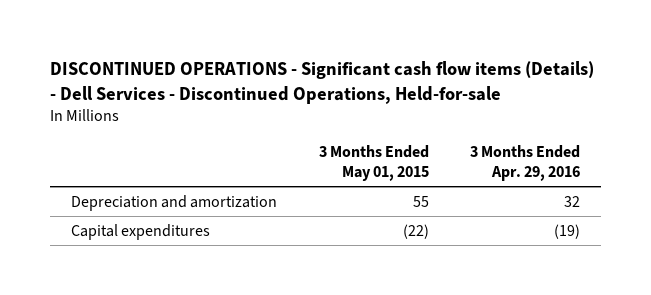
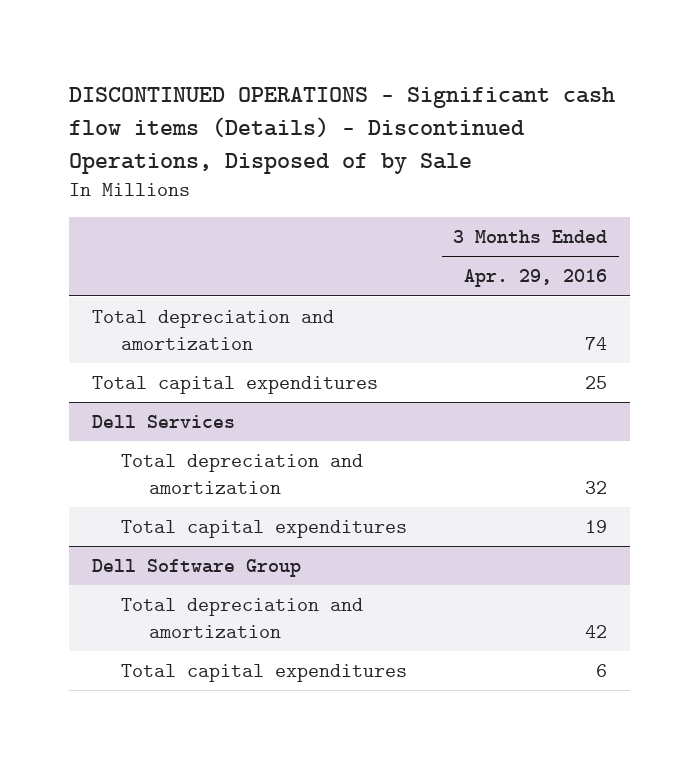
- DISCONTINUED OPERATIONS - Significant cash flow items (Details) - Dell Services - Discontinued Operations, Held-for-sale
+ DISCONTINUED OPERATIONS - Significant cash flow items (Details) - Discontinued Operations, Disposed of by Sale
- | 3 Months Ended May 01, 2015 | 3 Months Ended Apr. 29, 2016
+ | 3 Months Ended Apr. 29, 2016
- Depreciation and amortization | 55 | 32
- Capital expenditures | (22) | (19)
+ Total depreciation and amortization | 74
+ Total capital expenditures | 25
+ Dell Services
+ Total depreciation and amortization | 32
+ Total capital expenditures | 19
+ Dell Software Group
+ Total depreciation and amortization | 42
+ Total capital expenditures | 6

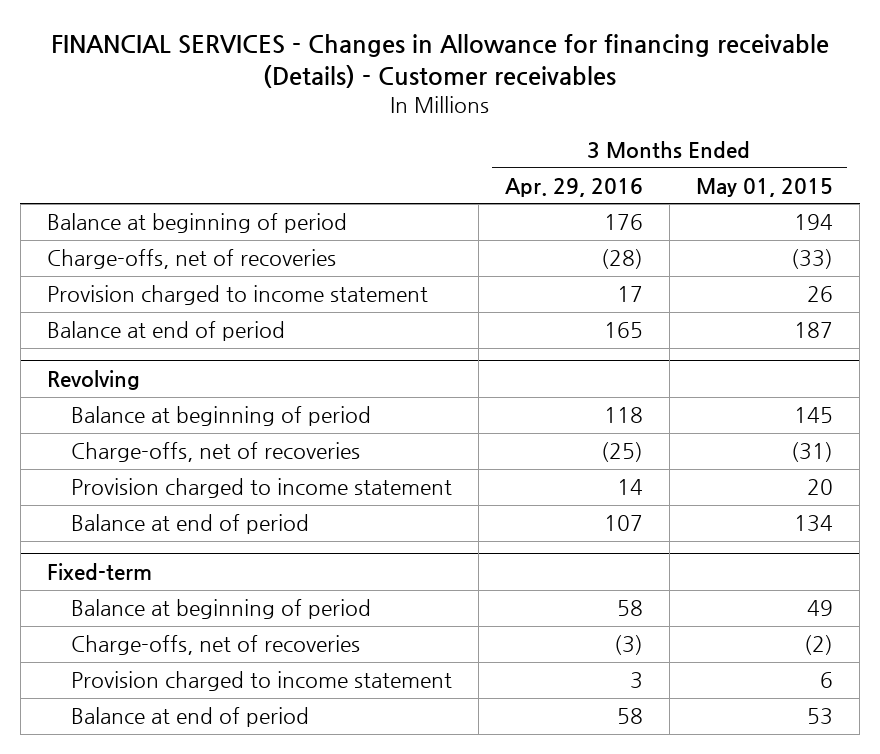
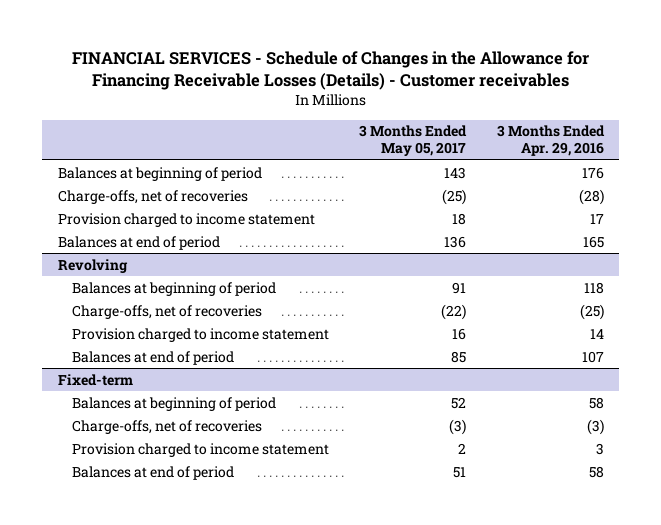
- FINANCIAL SERVICES - Changes in Allowance for financing receivable (Details) - Customer receivables
+ FINANCIAL SERVICES - Schedule of Changes in the Allowance for Financing Receivable Losses (Details) - Customer receivables
- | 3 Months Ended Apr. 29, 2016 | 3 Months Ended May 01, 2015
+ | 3 Months Ended May 05, 2017 | 3 Months Ended Apr. 29, 2016
- Balance at beginning of period | 176 | 194
+ Balances at beginning of period | 143 | 176
- Balance at end of period | 165 | 187
+ Balances at end of period | 136 | 165
@ Revolving
- Balance at beginning of period | 118 | 145
+ Balances at beginning of period | 91 | 118
- Balance at end of period | 107 | 134
+ Balances at end of period | 85 | 107
@ Fixed-term
- Balance at beginning of period | 58 | 49
+ Balances at beginning of period | 52 | 58
- Balance at end of period | 58 | 53
+ Balances at end of period | 51 | 58

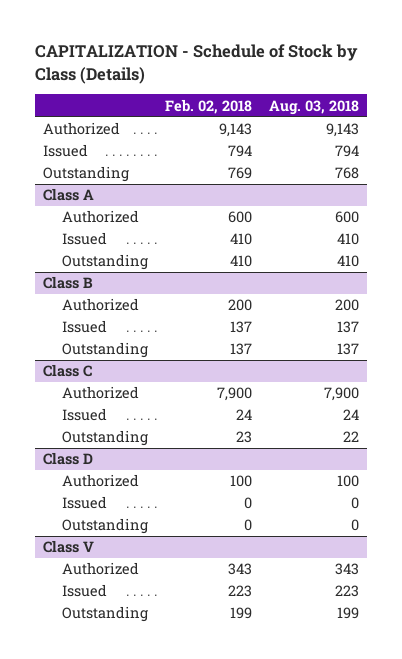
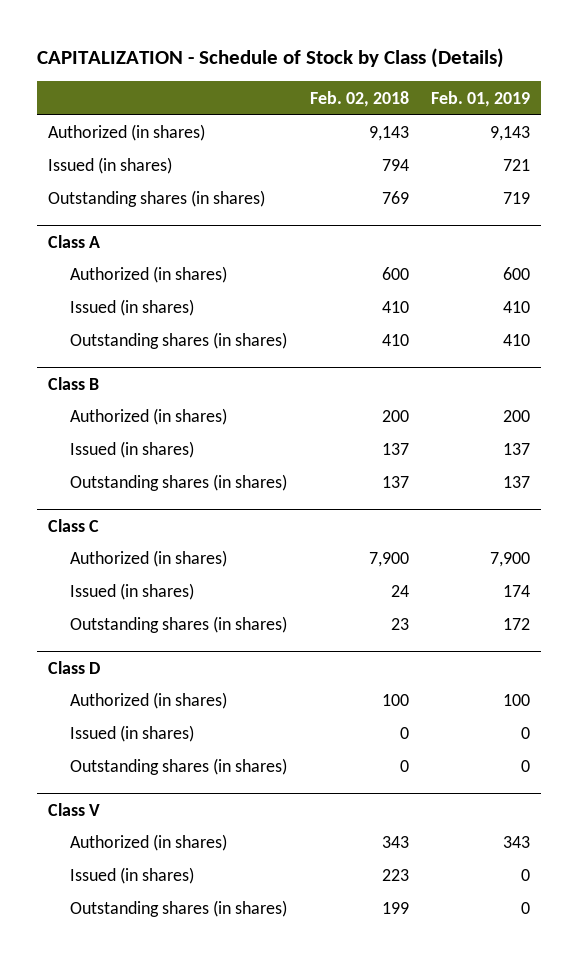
- | Feb. 02, 2018 | Aug. 03, 2018
+ | Feb. 02, 2018 | Feb. 01, 2019
- Authorized | 9,143 | 9,143
- Issued | 794 | 794
- Outstanding | 769 | 768
+ Authorized (in shares) | 9,143 | 9,143
+ Issued (in shares) | 794 | 721
+ Outstanding shares (in shares) | 769 | 719
@ Class A
- Authorized | 600 | 600
- Issued | 410 | 410
- Outstanding | 410 | 410
+ Authorized (in shares) | 600 | 600
+ Issued (in shares) | 410 | 410
+ Outstanding shares (in shares) | 410 | 410
@ Class B
- Authorized | 200 | 200
- Issued | 137 | 137
- Outstanding | 137 | 137
+ Authorized (in shares) | 200 | 200
+ Issued (in shares) | 137 | 137
+ Outstanding shares (in shares) | 137 | 137
@ Class C
- Authorized | 7,900 | 7,900
- Issued | 24 | 24
- Outstanding | 23 | 22
+ Authorized (in shares) | 7,900 | 7,900
+ Issued (in shares) | 24 | 174
+ Outstanding shares (in shares) | 23 | 172
@ Class D
- Authorized | 100 | 100
- Issued | 0 | 0
- Outstanding | 0 | 0
+ Authorized (in shares) | 100 | 100
+ Issued (in shares) | 0 | 0
+ Outstanding shares (in shares) | 0 | 0
@ Class V
- Authorized | 343 | 343
- Issued | 223 | 223
- Outstanding | 199 | 199
+ Authorized (in shares) | 343 | 343
+ Issued (in shares) | 223 | 0
+ Outstanding shares (in shares) | 199 | 0

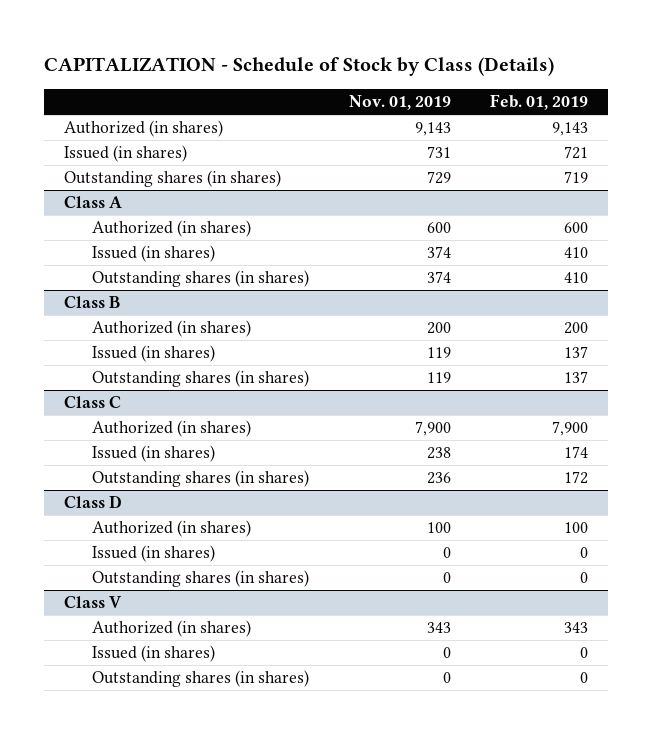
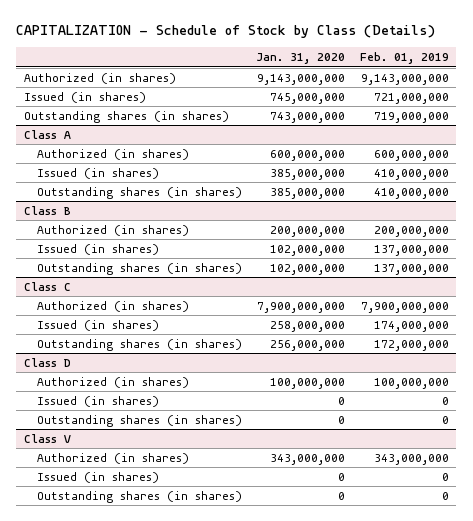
- | Nov. 01, 2019 | Feb. 01, 2019
+ | Jan. 31, 2020 | Feb. 01, 2019
- Authorized (in shares) | 9,143 | 9,143
- Issued (in shares) | 731 | 721
- Outstanding shares (in shares) | 729 | 719
+ Authorized (in shares) | 9,143,000,000 | 9,143,000,000
+ Issued (in shares) | 745,000,000 | 721,000,000
+ Outstanding shares (in shares) | 743,000,000 | 719,000,000
@ Class A
- Authorized (in shares) | 600 | 600
- Issued (in shares) | 374 | 410
- Outstanding shares (in shares) | 374 | 410
+ Authorized (in shares) | 600,000,000 | 600,000,000
+ Issued (in shares) | 385,000,000 | 410,000,000
+ Outstanding shares (in shares) | 385,000,000 | 410,000,000
@ Class B
- Authorized (in shares) | 200 | 200
- Issued (in shares) | 119 | 137
- Outstanding shares (in shares) | 119 | 137
+ Authorized (in shares) | 200,000,000 | 200,000,000
+ Issued (in shares) | 102,000,000 | 137,000,000
+ Outstanding shares (in shares) | 102,000,000 | 137,000,000
@ Class C
- Authorized (in shares) | 7,900 | 7,900
- Issued (in shares) | 238 | 174
- Outstanding shares (in shares) | 236 | 172
+ Authorized (in shares) | 7,900,000,000 | 7,900,000,000
+ Issued (in shares) | 258,000,000 | 174,000,000
+ Outstanding shares (in shares) | 256,000,000 | 172,000,000
@ Class D
- Authorized (in shares) | 100 | 100
+ Authorized (in shares) | 100,000,000 | 100,000,000
@ Class V
- Authorized (in shares) | 343 | 343
+ Authorized (in shares) | 343,000,000 | 343,000,000

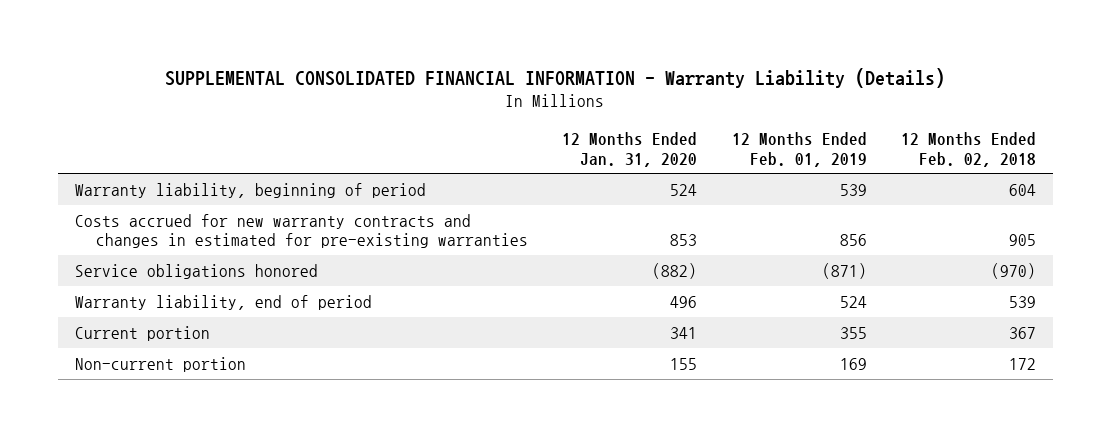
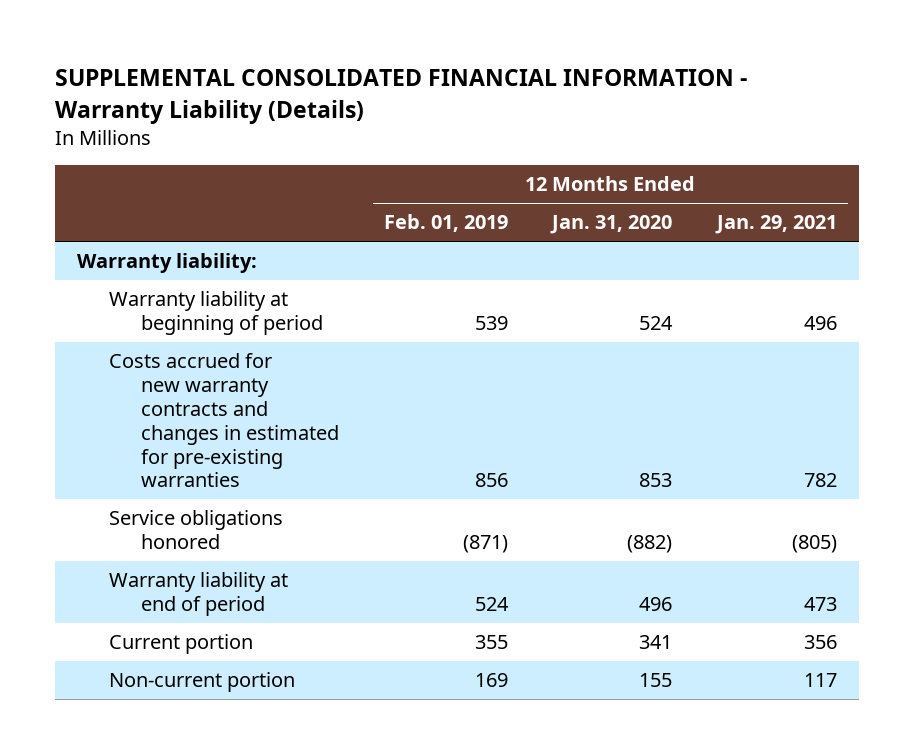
- | 12 Months Ended Jan. 31, 2020 | 12 Months Ended Feb. 01, 2019 | 12 Months Ended Feb. 02, 2018
+ | 12 Months Ended Feb. 01, 2019 | 12 Months Ended Jan. 31, 2020 | 12 Months Ended Jan. 29, 2021
- Warranty liability, beginning of period | 524 | 539 | 604
+ Warranty liability:
+ Warranty liability at beginning of period | 539 | 524 | 496
- Warranty liability, end of period | 496 | 524 | 539
+ Warranty liability at end of period | 524 | 496 | 473

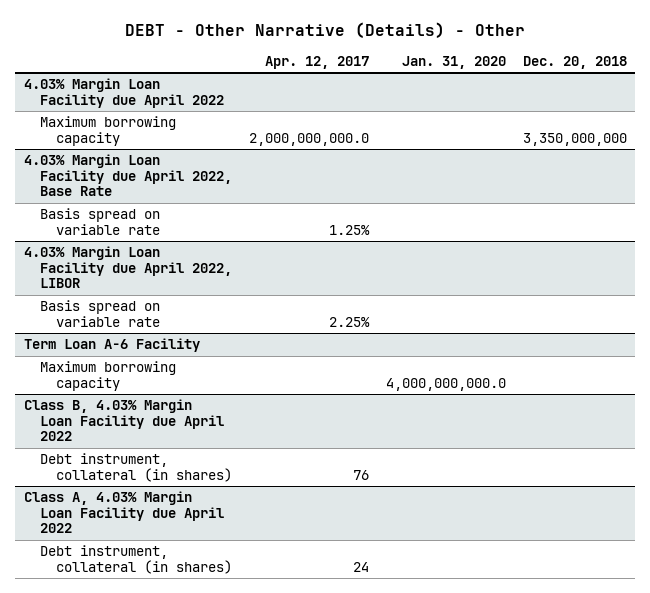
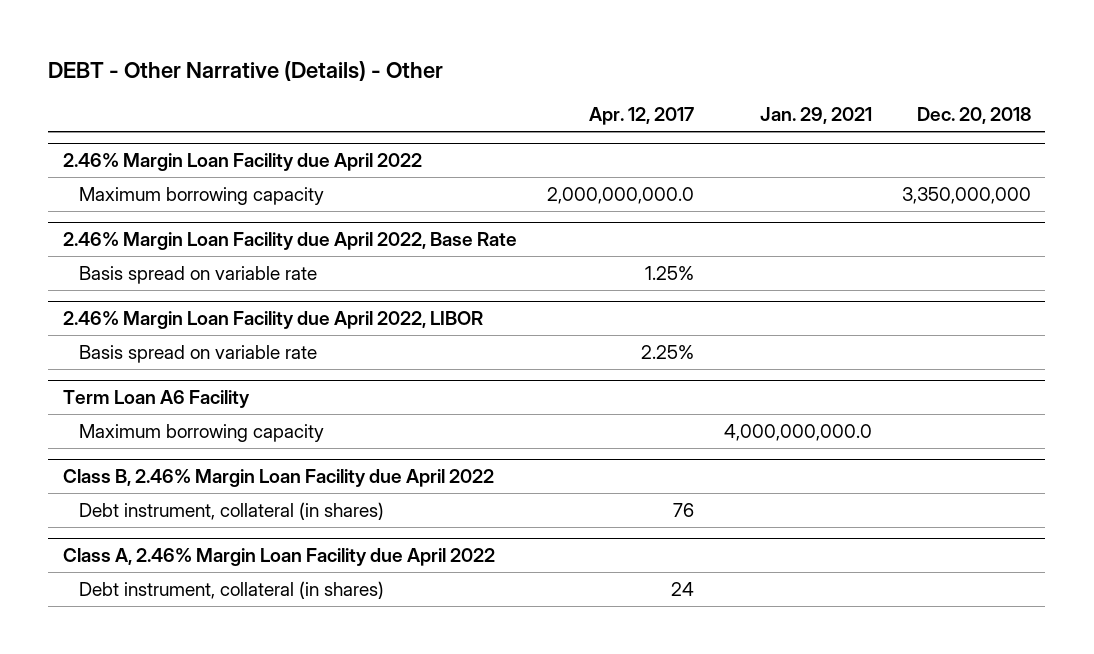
- | Apr. 12, 2017 | Jan. 31, 2020 | Dec. 20, 2018
+ | Apr. 12, 2017 | Jan. 29, 2021 | Dec. 20, 2018
- 4.03% Margin Loan Facility due April 2022
+ 2.46% Margin Loan Facility due April 2022
- 4.03% Margin Loan Facility due April 2022, Base Rate
+ 2.46% Margin Loan Facility due April 2022, Base Rate
- 4.03% Margin Loan Facility due April 2022, LIBOR
+ 2.46% Margin Loan Facility due April 2022, LIBOR
- Term Loan A-6 Facility
+ Term Loan A6 Facility
- Class B, 4.03% Margin Loan Facility due April 2022
+ Class B, 2.46% Margin Loan Facility due April 2022
- Class A, 4.03% Margin Loan Facility due April 2022
+ Class A, 2.46% Margin Loan Facility due April 2022

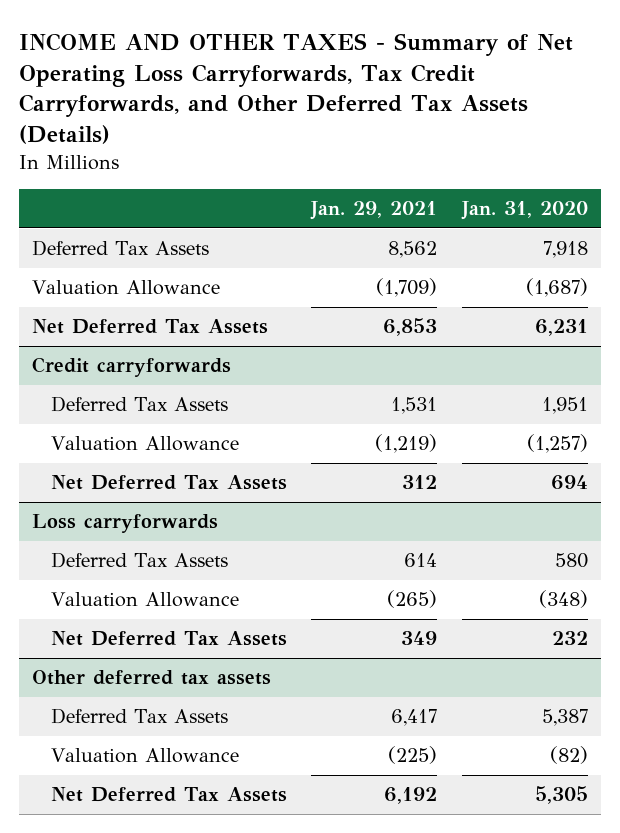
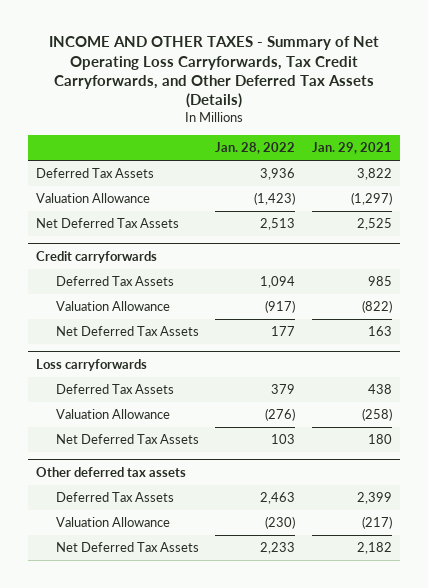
- | Jan. 29, 2021 | Jan. 31, 2020
+ | Jan. 28, 2022 | Jan. 29, 2021
- Deferred Tax Assets | 8,562 | 7,918
- Valuation Allowance | (1,709) | (1,687)
- Net Deferred Tax Assets | 6,853 | 6,231
+ Deferred Tax Assets | 3,936 | 3,822
+ Valuation Allowance | (1,423) | (1,297)
+ Net Deferred Tax Assets | 2,513 | 2,525
@ Credit carryforwards
- Deferred Tax Assets | 1,531 | 1,951
- Valuation Allowance | (1,219) | (1,257)
- Net Deferred Tax Assets | 312 | 694
+ Deferred Tax Assets | 1,094 | 985
+ Valuation Allowance | (917) | (822)
+ Net Deferred Tax Assets | 177 | 163
@ Loss carryforwards
- Deferred Tax Assets | 614 | 580
- Valuation Allowance | (265) | (348)
- Net Deferred Tax Assets | 349 | 232
+ Deferred Tax Assets | 379 | 438
+ Valuation Allowance | (276) | (258)
+ Net Deferred Tax Assets | 103 | 180
@ Other deferred tax assets
- Deferred Tax Assets | 6,417 | 5,387
- Valuation Allowance | (225) | (82)
- Net Deferred Tax Assets | 6,192 | 5,305
+ Deferred Tax Assets | 2,463 | 2,399
+ Valuation Allowance | (230) | (217)
+ Net Deferred Tax Assets | 2,233 | 2,182

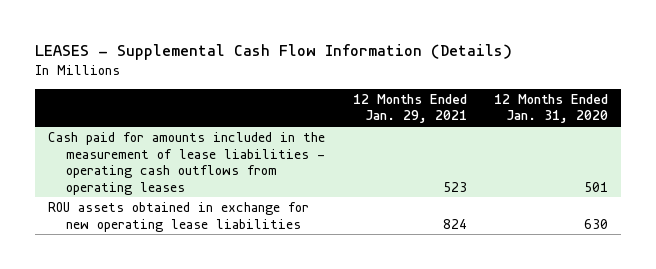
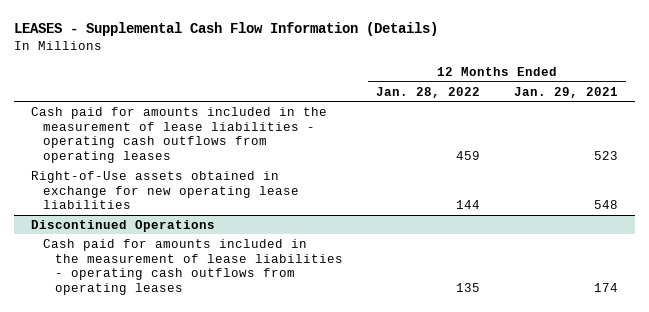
- | 12 Months Ended Jan. 29, 2021 | 12 Months Ended Jan. 31, 2020
+ | 12 Months Ended Jan. 28, 2022 | 12 Months Ended Jan. 29, 2021
- ROU assets obtained in exchange for new operating lease liabilities | 824 | 630
+ Right-of-Use assets obtained in exchange for new operating lease liabilities | 144 | 548
+ Discontinued Operations
+ Cash paid for amounts included in the measurement of lease liabilities - operating cash outflows from operating leases | 135 | 174

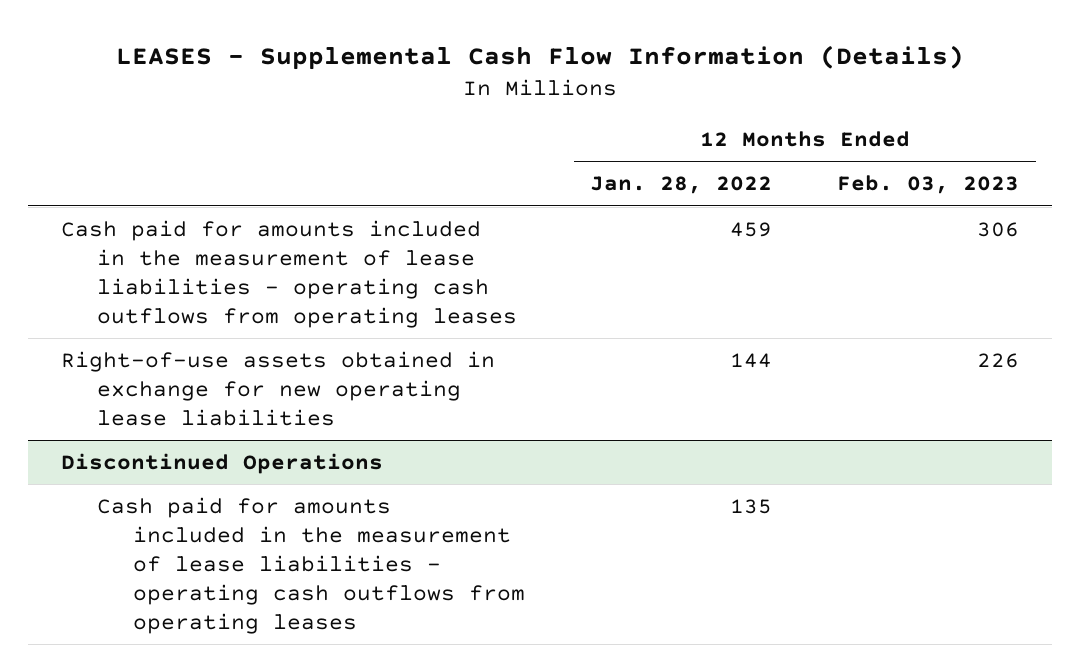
- | 12 Months Ended Jan. 28, 2022 | 12 Months Ended Jan. 29, 2021
+ | 12 Months Ended Jan. 28, 2022 | 12 Months Ended Feb. 03, 2023
- Right-of-Use assets obtained in exchange for new operating lease liabilities | 144 | 548
+ Right-of-use assets obtained in exchange for new operating lease liabilities | 144 | 226

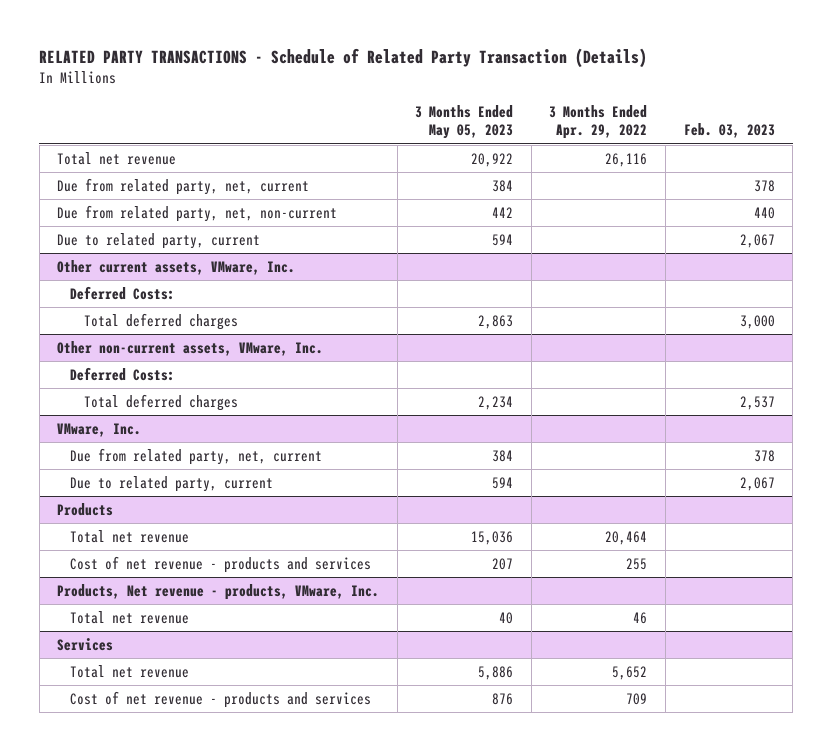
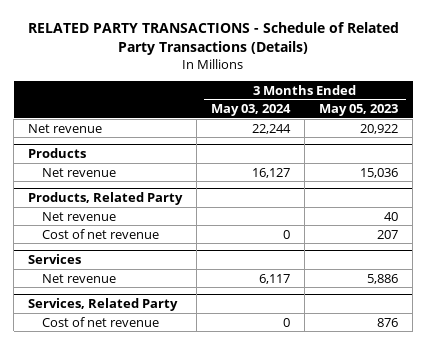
- RELATED PARTY TRANSACTIONS - Schedule of Related Party Transaction (Details)
+ RELATED PARTY TRANSACTIONS - Schedule of Related Party Transactions (Details)
- | 3 Months Ended May 05, 2023 | 3 Months Ended Apr. 29, 2022 | Feb. 03, 2023
+ | 3 Months Ended May 03, 2024 | 3 Months Ended May 05, 2023
- Total net revenue | 20,922 | 26,116 |
- Due from related party, net, current | 384 | | 378
- Due from related party, net, non-current | 442 | | 440
- Due to related party, current | 594 | | 2,067
- Other current assets, VMware, Inc.
- Deferred Costs:
- Total deferred charges | 2,863 | | 3,000
- Other non-current assets, VMware, Inc.
- Deferred Costs:
- Total deferred charges | 2,234 | | 2,537
- VMware, Inc.
- Due from related party, net, current | 384 | | 378
- Due to related party, current | 594 | | 2,067
+ Net revenue | 22,244 | 20,922
@ Products
- Total net revenue | 15,036 | 20,464 |
- Cost of net revenue - products and services | 207 | 255 |
- Products, Net revenue - products, VMware, Inc.
- Total net revenue | 40 | 46 |
@ Products
+ Net revenue | 16,127 | 15,036
+ Products, Related Party
+ Net revenue | | 40
+ Cost of net revenue | 0 | 207
@ Services
- Total net revenue | 5,886 | 5,652 |
- Cost of net revenue - products and services | 876 | 709 |
+ Net revenue | 6,117 | 5,886
+ Services, Related Party
+ Cost of net revenue | 0 | 876

